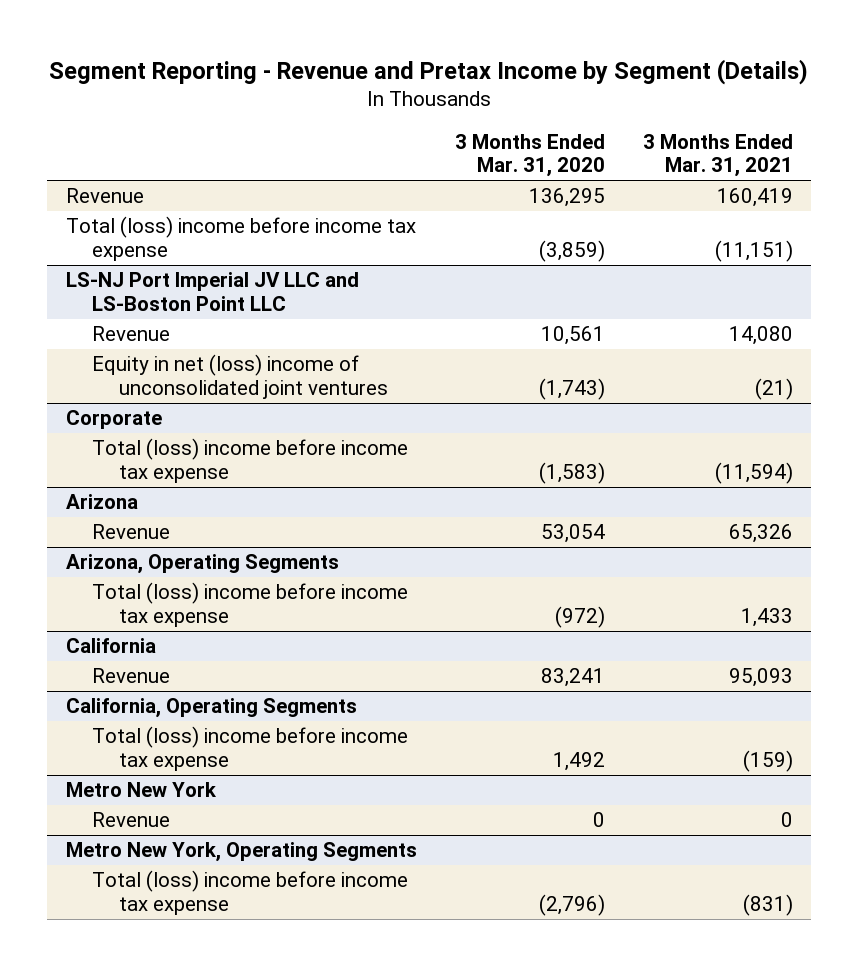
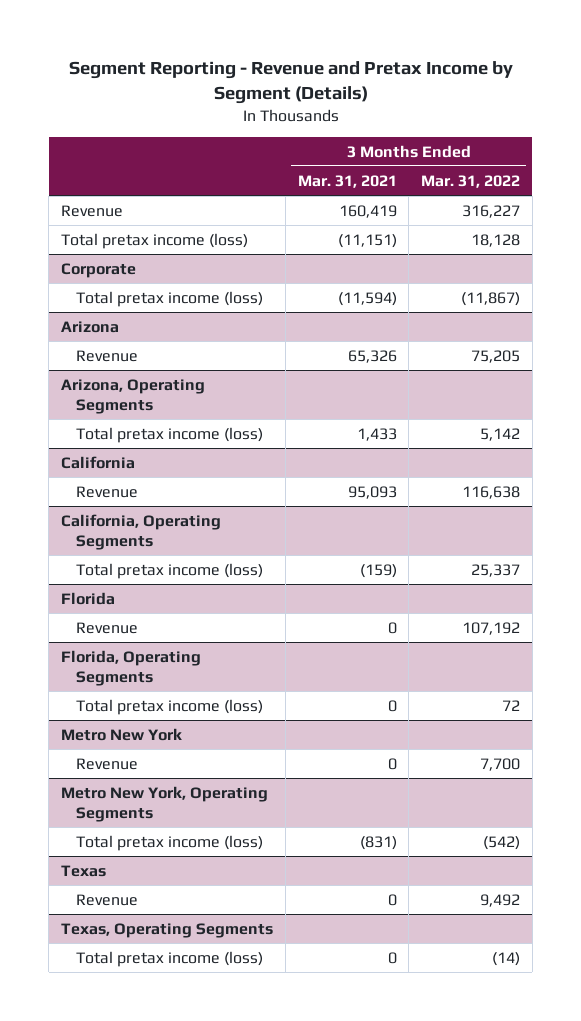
- | 3 Months Ended Mar. 31, 2020 | 3 Months Ended Mar. 31, 2021
+ | 3 Months Ended Mar. 31, 2021 | 3 Months Ended Mar. 31, 2022
- Total (loss) income before income tax expense | (3,859) | (11,151)
- LS-NJ Port Imperial JV LLC and LS-Boston Point LLC
- Revenue | 10,561 | 14,080
- Equity in net (loss) income of unconsolidated joint ventures | (1,743) | (21)
+ Total pretax income (loss) | (11,151) | 18,128
@ Corporate
- Total (loss) income before income tax expense | (1,583) | (11,594)
+ Total pretax income (loss) | (11,594) | (11,867)
@ Arizona, Operating Segments
- Total (loss) income before income tax expense | (972) | 1,433
+ Total pretax income (loss) | 1,433 | 5,142
@ California, Operating Segments
- Total (loss) income before income tax expense | 1,492 | (159)
+ Total pretax income (loss) | (159) | 25,337
+ Florida
+ Revenue | 0 | 107,192
+ Florida, Operating Segments
+ Total pretax income (loss) | 0 | 72
@ Metro New York, Operating Segments
- Total (loss) income before income tax expense | (2,796) | (831)
+ Total pretax income (loss) | (831) | (542)
+ Texas
+ Revenue | 0 | 9,492
+ Texas, Operating Segments
+ Total pretax income (loss) | 0 | (14)

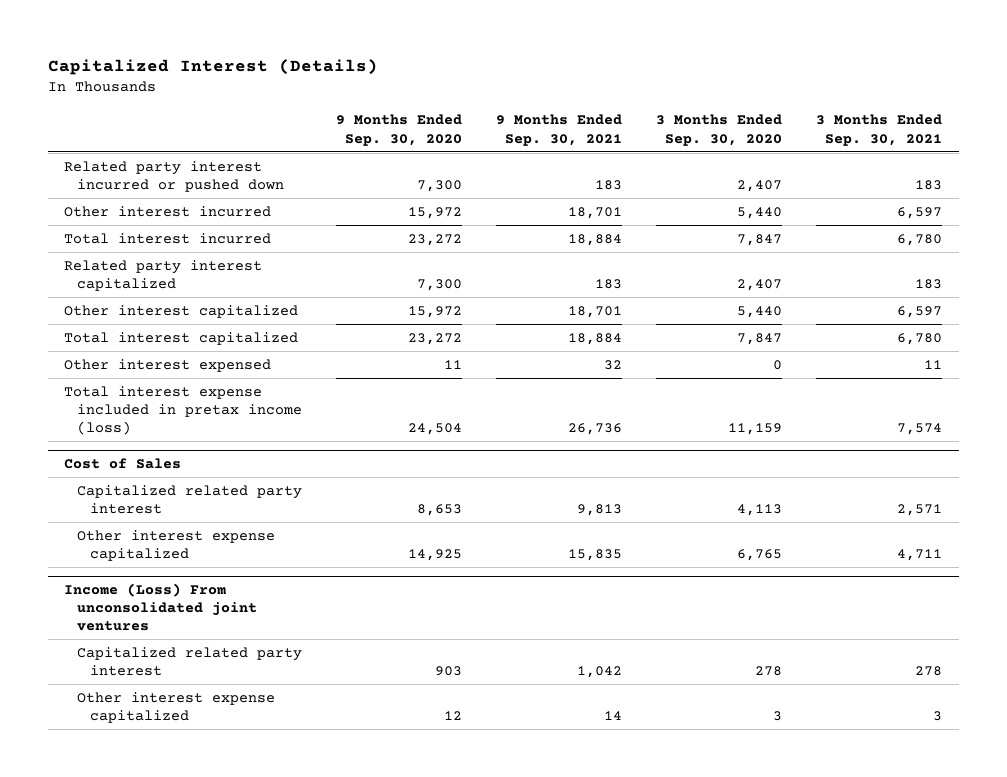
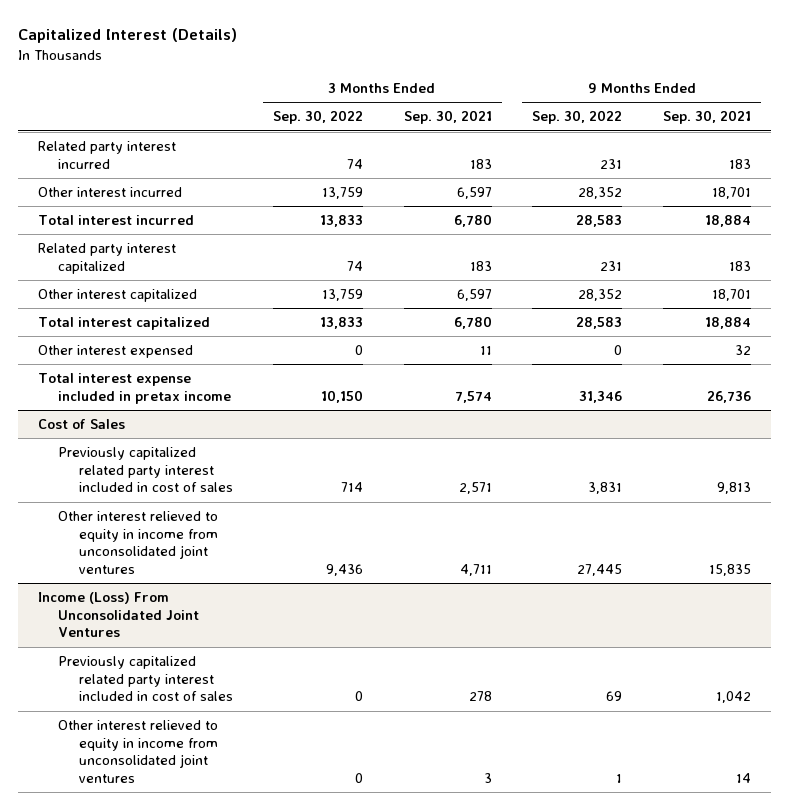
- | 9 Months Ended Sep. 30, 2020 | 9 Months Ended Sep. 30, 2021 | 3 Months Ended Sep. 30, 2020 | 3 Months Ended Sep. 30, 2021
+ | 3 Months Ended Sep. 30, 2022 | 3 Months Ended Sep. 30, 2021 | 9 Months Ended Sep. 30, 2022 | 9 Months Ended Sep. 30, 2021
- Related party interest incurred or pushed down | 7,300 | 183 | 2,407 | 183
+ Related party interest incurred | 74 | 183 | 231 | 183
- Total interest expense included in pretax income (loss) | 24,504 | 26,736 | 11,159 | 7,574
+ Total interest expense included in pretax income | 10,150 | 7,574 | 31,346 | 26,736
@ Cost of Sales
- Capitalized related party interest | 8,653 | 9,813 | 4,113 | 2,571
- Other interest expense capitalized | 14,925 | 15,835 | 6,765 | 4,711
- Income (Loss) From unconsolidated joint ventures
- Capitalized related party interest | 903 | 1,042 | 278 | 278
- Other interest expense capitalized | 12 | 14 | 3 | 3
@ Cost of Sales
+ Previously capitalized related party interest included in cost of sales | 714 | 2,571 | 3,831 | 9,813
+ Other interest relieved to equity in income from unconsolidated joint ventures | 9,436 | 4,711 | 27,445 | 15,835
+ Income (Loss) From Unconsolidated Joint Ventures
+ Previously capitalized related party interest included in cost of sales | 0 | 278 | 69 | 1,042
+ Other interest relieved to equity in income from unconsolidated joint ventures | 0 | 3 | 1 | 14

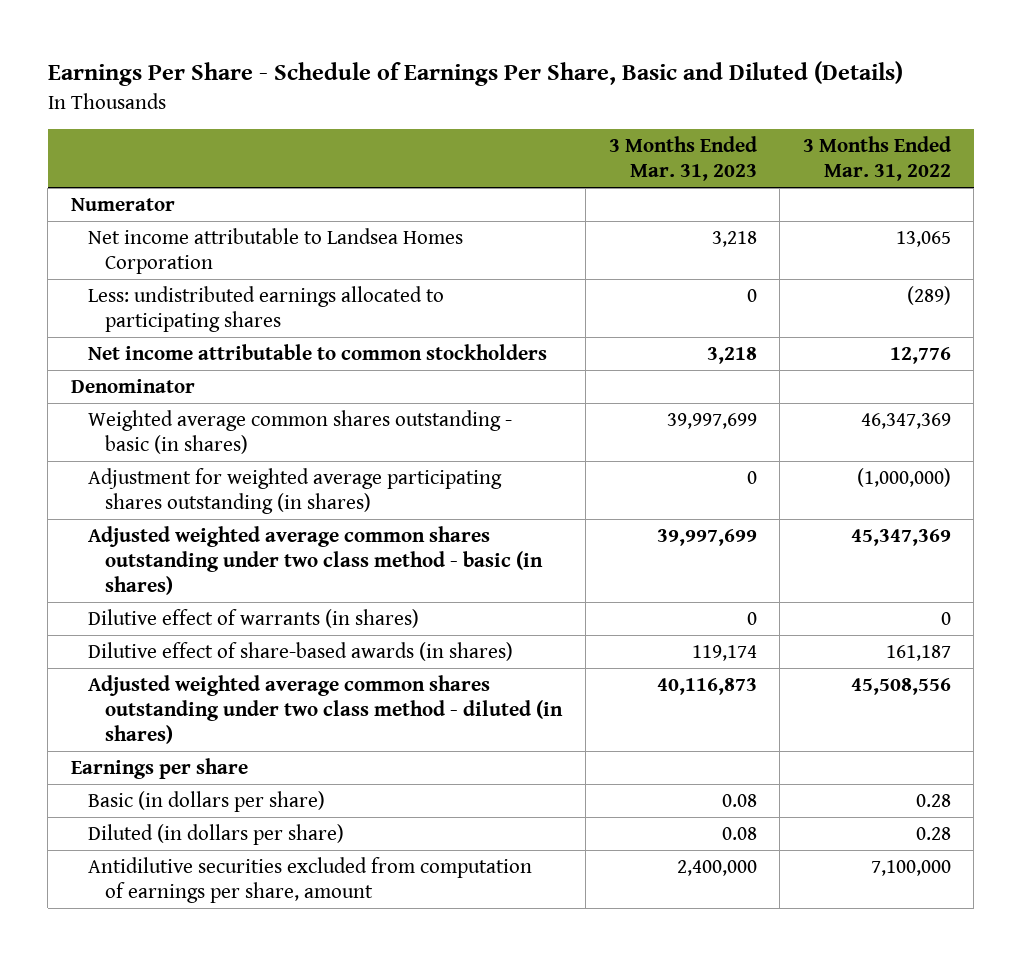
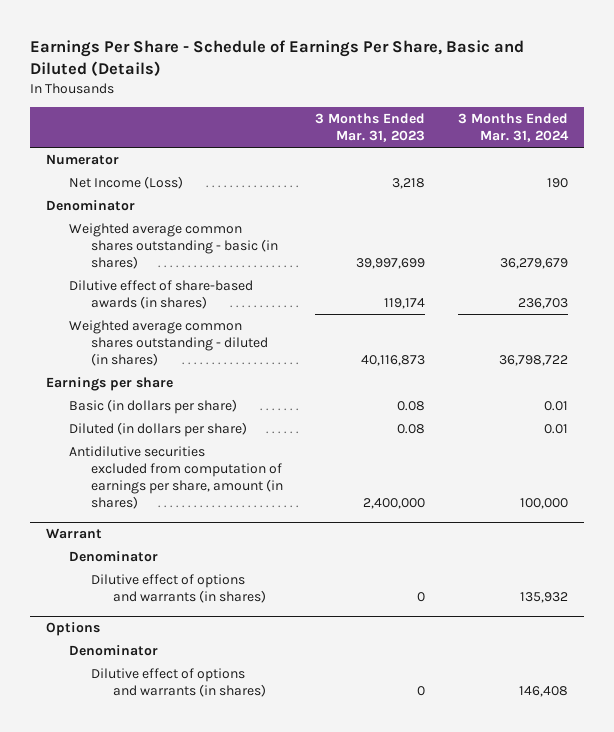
- | 3 Months Ended Mar. 31, 2023 | 3 Months Ended Mar. 31, 2022
+ | 3 Months Ended Mar. 31, 2023 | 3 Months Ended Mar. 31, 2024
- Net income attributable to Landsea Homes Corporation | 3,218 | 13,065
- Less: undistributed earnings allocated to participating shares | 0 | (289)
- Net income attributable to common stockholders | 3,218 | 12,776
+ Net Income (Loss) | 3,218 | 190
- Adjustment for weighted average participating shares outstanding (in shares) | 0 | (1,000,000)
- Adjusted weighted average common shares outstanding under two class method - basic (in shares) | 39,997,699 | 45,347,369
- Dilutive effect of warrants (in shares) | 0 | 0
- Adjusted weighted average common shares outstanding under two class method - diluted (in shares) | 40,116,873 | 45,508,556
+ Weighted average common shares outstanding - diluted (in shares) | 40,116,873 | 36,798,722
- Antidilutive securities excluded from computation of earnings per share, amount | 2,400,000 | 7,100,000
+ Antidilutive securities excluded from computation of earnings per share, amount (in shares) | 2,400,000 | 100,000
+ Warrant
+ Denominator
+ Dilutive effect of options and warrants (in shares) | 0 | 135,932
+ Options
+ Denominator
+ Dilutive effect of options and warrants (in shares) | 0 | 146,408

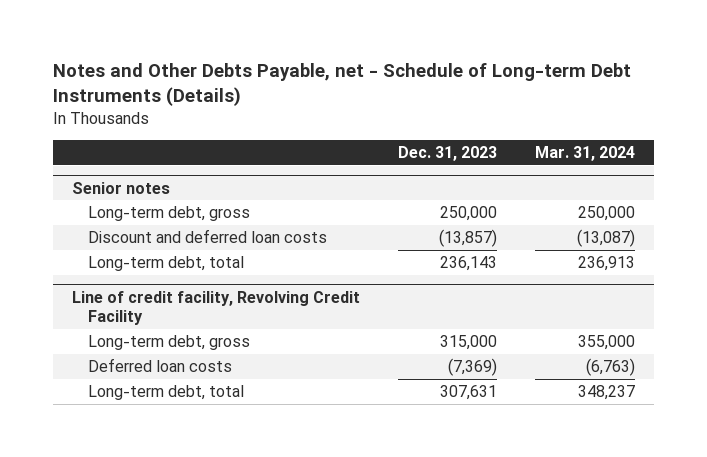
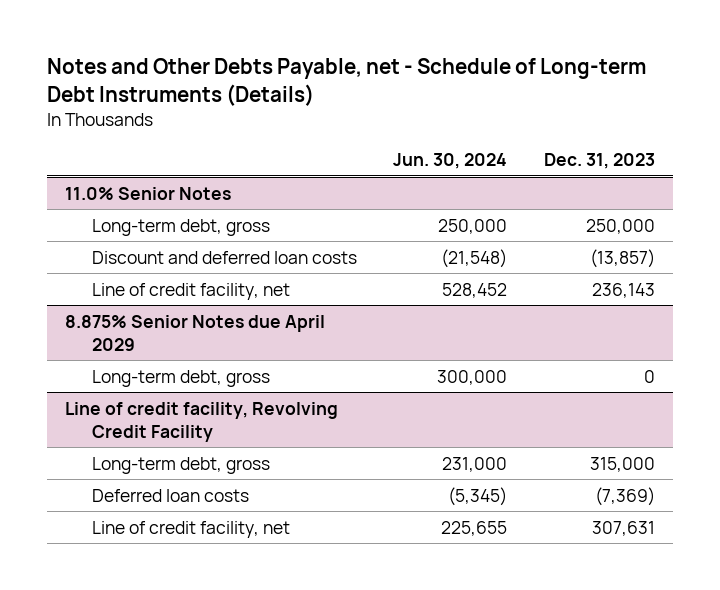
- | Dec. 31, 2023 | Mar. 31, 2024
+ | Jun. 30, 2024 | Dec. 31, 2023
- Senior notes
+ 11.0% Senior Notes
- Long-term debt, total | 236,143 | 236,913
+ Line of credit facility, net | 528,452 | 236,143
+ 8.875% Senior Notes due April 2029
+ Long-term debt, gross | 300,000 | 0
@ Line of credit facility, Revolving Credit Facility
- Long-term debt, total | 307,631 | 348,237
+ Line of credit facility, net | 225,655 | 307,631

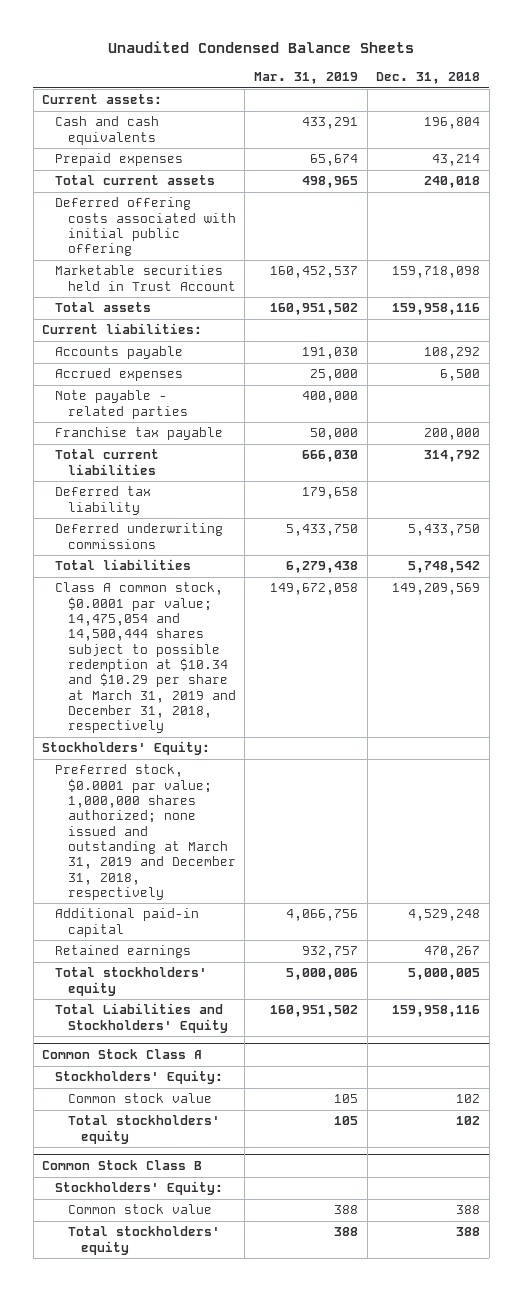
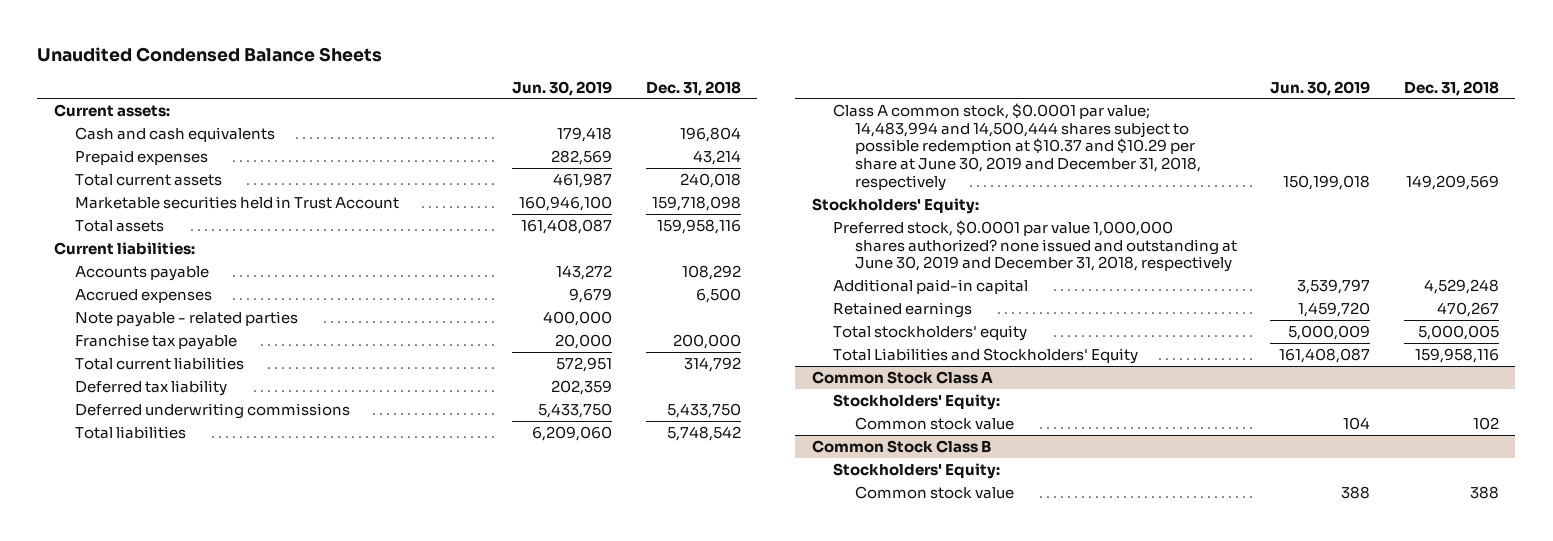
- | Mar. 31, 2019 | Dec. 31, 2018
+ | Jun. 30, 2019 | Dec. 31, 2018
- Deferred offering costs associated with initial public offering
- Class A common stock, $0.0001 par value; 14,475,054 and 14,500,444 shares subject to possible redemption at $10.34 and $10.29 per share at March 31, 2019 and December 31, 2018, respectively | 149,672,058 | 149,209,569
+ Class A common stock, $0.0001 par value; 14,483,994 and 14,500,444 shares subject to possible redemption at $10.37 and $10.29 per share at June 30, 2019 and December 31, 2018, respectively | 150,199,018 | 149,209,569
- Preferred stock, $0.0001 par value; 1,000,000 shares authorized; none issued and outstanding at March 31, 2019 and December 31, 2018, respectively
+ Preferred stock, $0.0001 par value 1,000,000 shares authorized? none issued and outstanding at June 30, 2019 and December 31, 2018, respectively
@ Common Stock Class A
- Total stockholders' equity | 105 | 102
@ Common Stock Class B
- Total stockholders' equity | 388 | 388

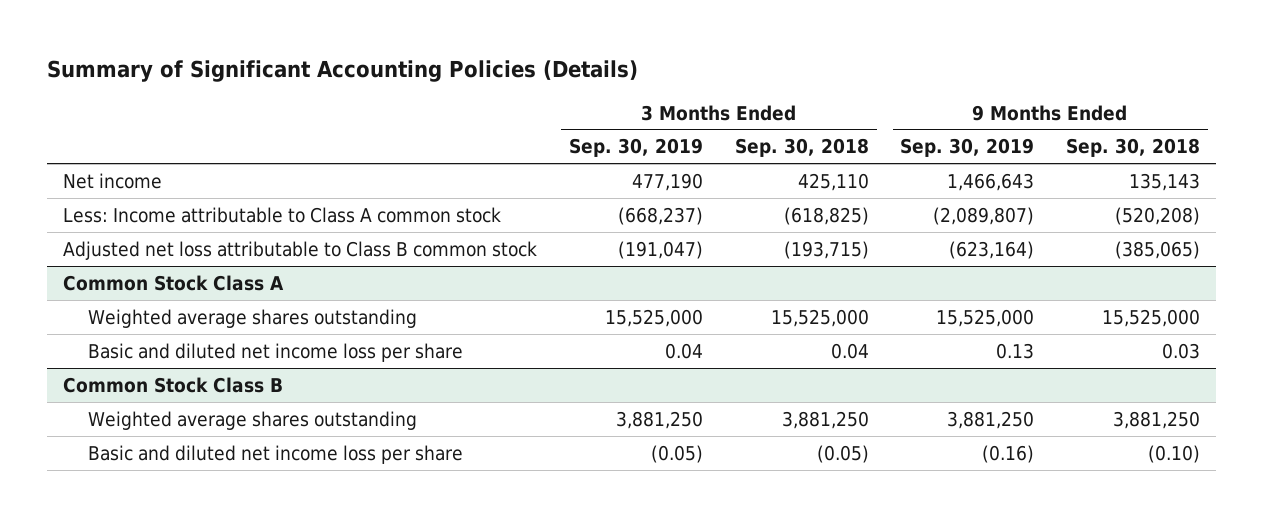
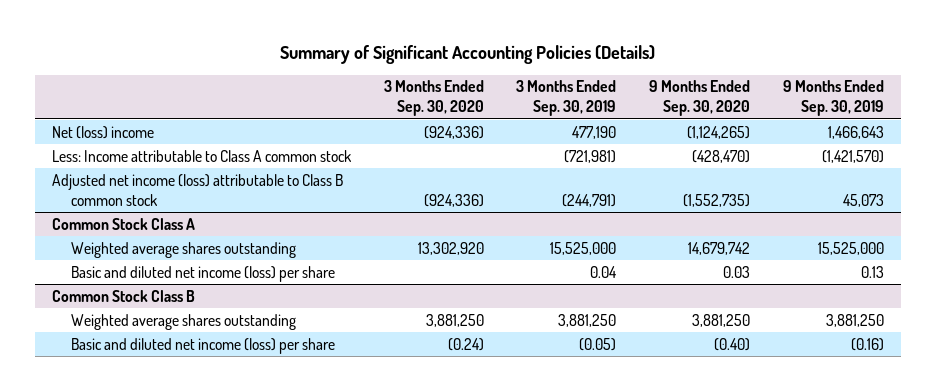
- | 3 Months Ended Sep. 30, 2019 | 3 Months Ended Sep. 30, 2018 | 9 Months Ended Sep. 30, 2019 | 9 Months Ended Sep. 30, 2018
+ | 3 Months Ended Sep. 30, 2020 | 3 Months Ended Sep. 30, 2019 | 9 Months Ended Sep. 30, 2020 | 9 Months Ended Sep. 30, 2019
- Net income | 477,190 | 425,110 | 1,466,643 | 135,143
- Less: Income attributable to Class A common stock | (668,237) | (618,825) | (2,089,807) | (520,208)
- Adjusted net loss attributable to Class B common stock | (191,047) | (193,715) | (623,164) | (385,065)
+ Net (loss) income | (924,336) | 477,190 | (1,124,265) | 1,466,643
+ Less: Income attributable to Class A common stock | | (721,981) | (428,470) | (1,421,570)
+ Adjusted net income (loss) attributable to Class B common stock | (924,336) | (244,791) | (1,552,735) | 45,073
@ Common Stock Class A
- Basic and diluted net income loss per share | 0.04 | 0.04 | 0.13 | 0.03
+ Basic and diluted net income (loss) per share | | 0.04 | 0.03 | 0.13
@ Common Stock Class B
- Basic and diluted net income loss per share | (0.05) | (0.05) | (0.16) | (0.10)
+ Basic and diluted net income (loss) per share | (0.24) | (0.05) | (0.40) | (0.16)

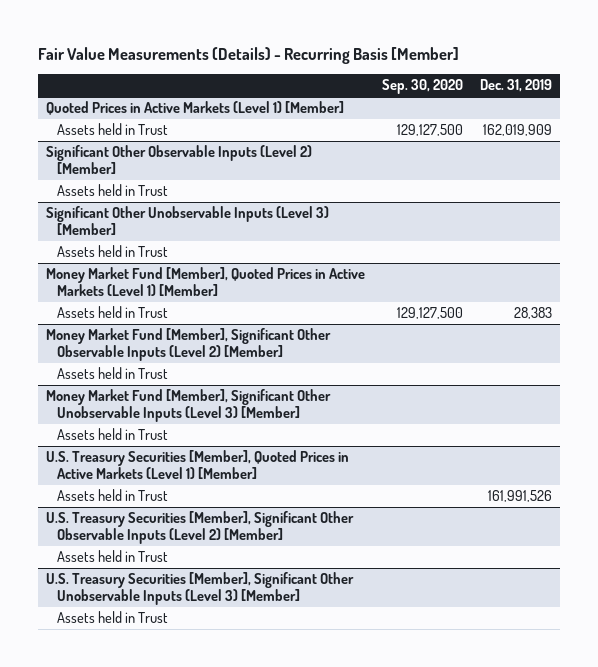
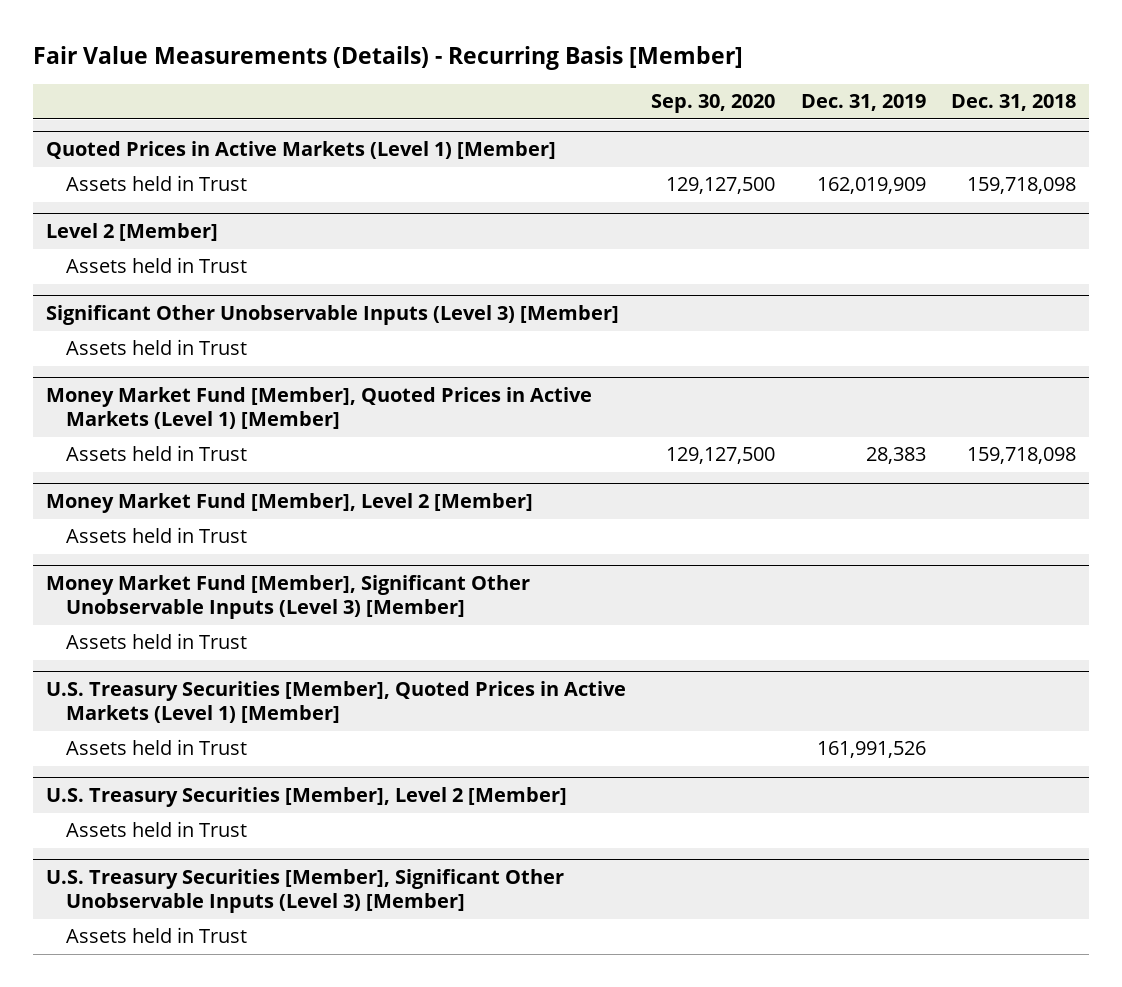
- | Sep. 30, 2020 | Dec. 31, 2019
+ | Sep. 30, 2020 | Dec. 31, 2019 | Dec. 31, 2018
- Significant Other Observable Inputs (Level 2) [Member]
+ Level 2 [Member]
- Money Market Fund [Member], Significant Other Observable Inputs (Level 2) [Member]
+ Money Market Fund [Member], Level 2 [Member]
- U.S. Treasury Securities [Member], Significant Other Observable Inputs (Level 2) [Member]
+ U.S. Treasury Securities [Member], Level 2 [Member]

